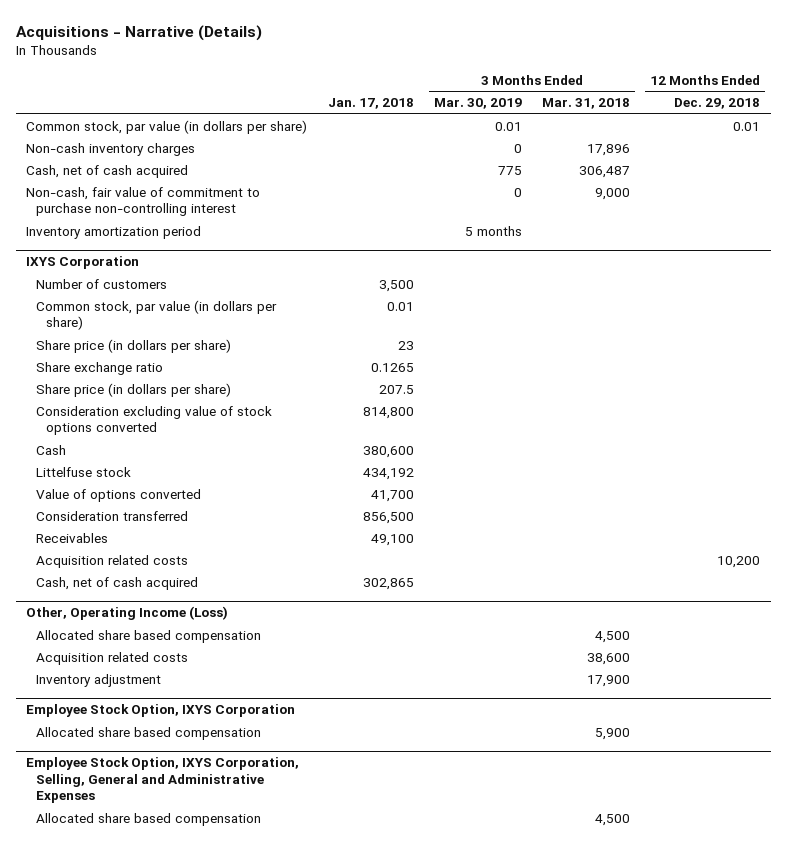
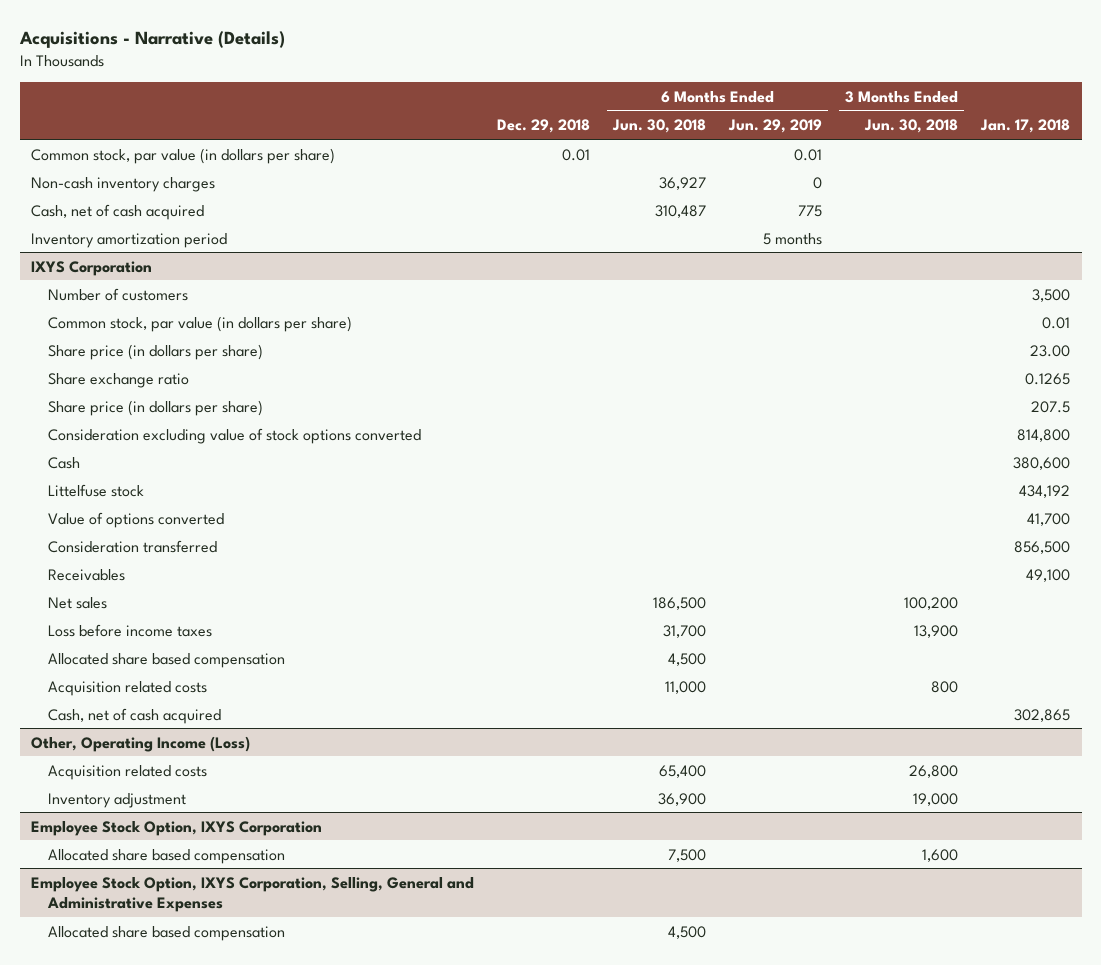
- | Jan. 17, 2018 | 3 Months Ended Mar. 30, 2019 | 3 Months Ended Mar. 31, 2018 | 12 Months Ended Dec. 29, 2018
+ | Dec. 29, 2018 | 6 Months Ended Jun. 30, 2018 | 6 Months Ended Jun. 29, 2019 | 3 Months Ended Jun. 30, 2018 | Jan. 17, 2018
- Non-cash, fair value of commitment to purchase non-controlling interest | | 0 | 9,000 |
@ IXYS Corporation
- Share price (in dollars per share) | 23 | | |
+ Share price (in dollars per share) | | | | | 23.00
+ Net sales | | 186,500 | | 100,200 |
+ Loss before income taxes | | 31,700 | | 13,900 |
+ Allocated share based compensation | | 4,500 | | |
@ Other, Operating Income (Loss)
- Allocated share based compensation | | | 4,500 |

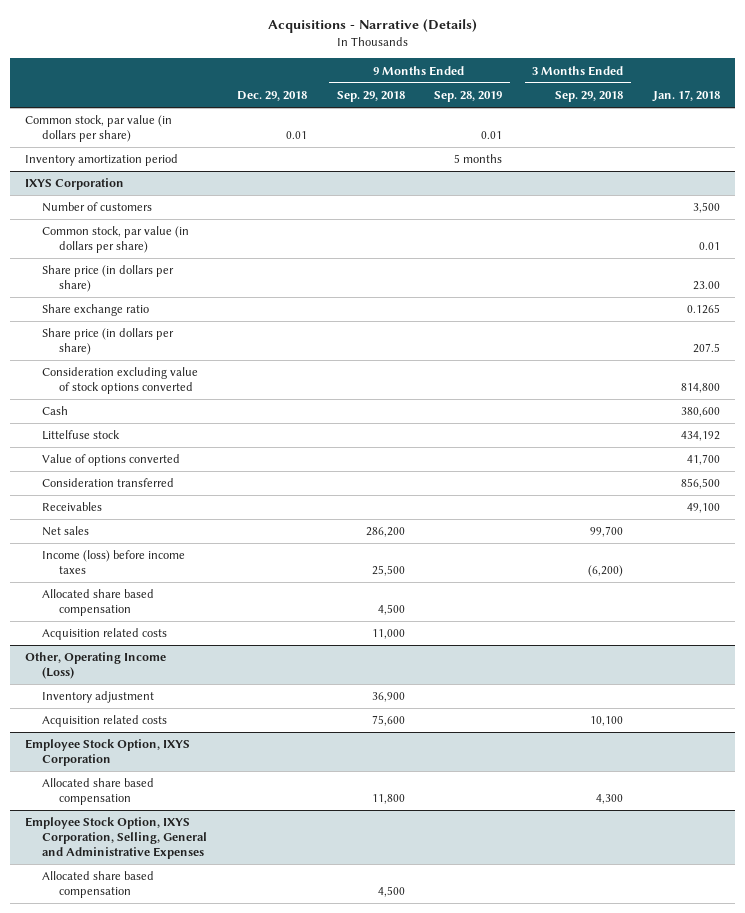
- | Dec. 29, 2018 | 6 Months Ended Jun. 30, 2018 | 6 Months Ended Jun. 29, 2019 | 3 Months Ended Jun. 30, 2018 | Jan. 17, 2018
+ | Dec. 29, 2018 | 9 Months Ended Sep. 29, 2018 | 9 Months Ended Sep. 28, 2019 | 3 Months Ended Sep. 29, 2018 | Jan. 17, 2018
- Non-cash inventory charges | | 36,927 | 0 | |
- Cash, net of cash acquired | | 310,487 | 775 | |
@ IXYS Corporation
- Loss before income taxes | | 31,700 | | 13,900 |
+ Income (loss) before income taxes | | 25,500 | | (6,200) |
- Cash, net of cash acquired | | | | | 302,865
@ Other, Operating Income (Loss)
moved down: Acquisition related costs | | 75,600 | | 10,100 |

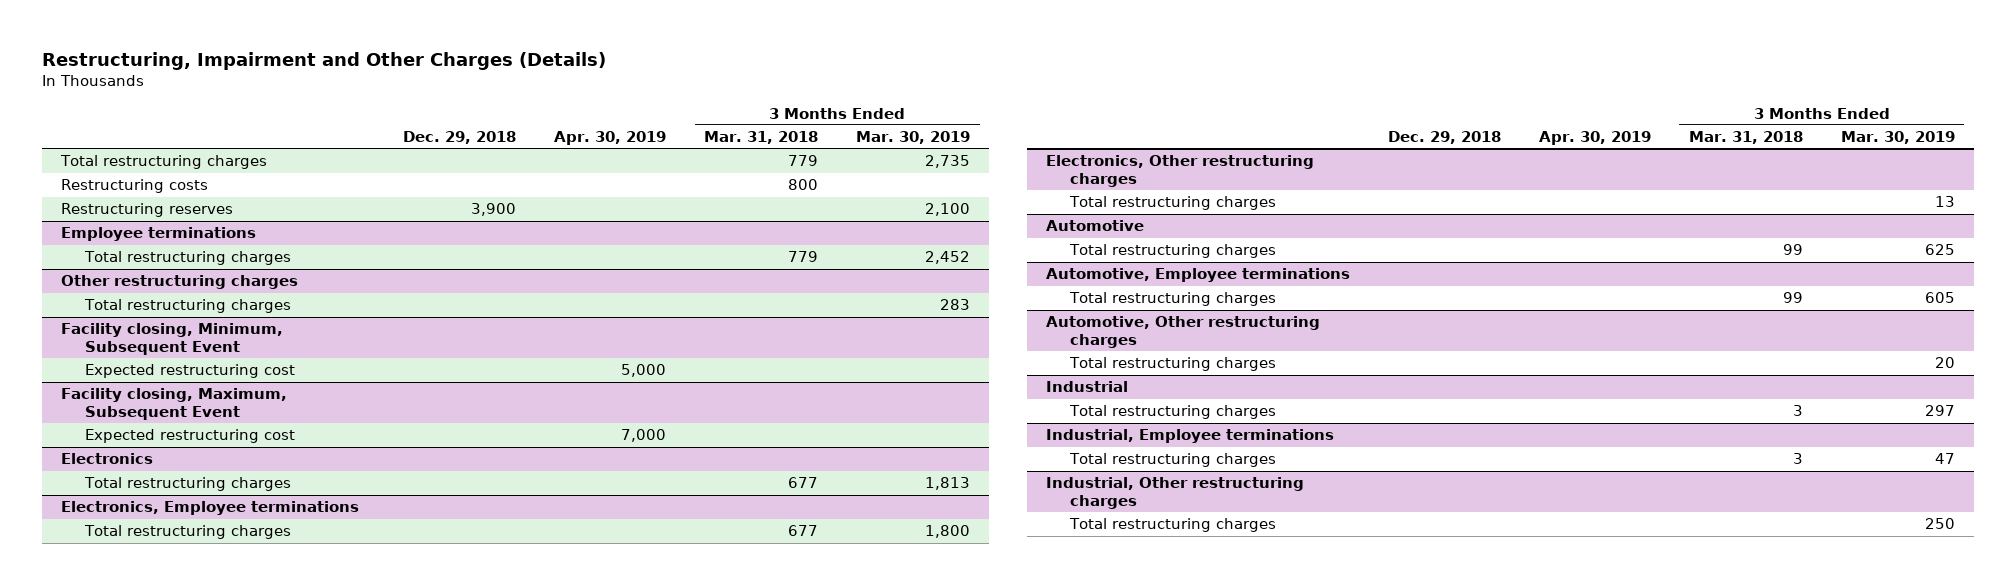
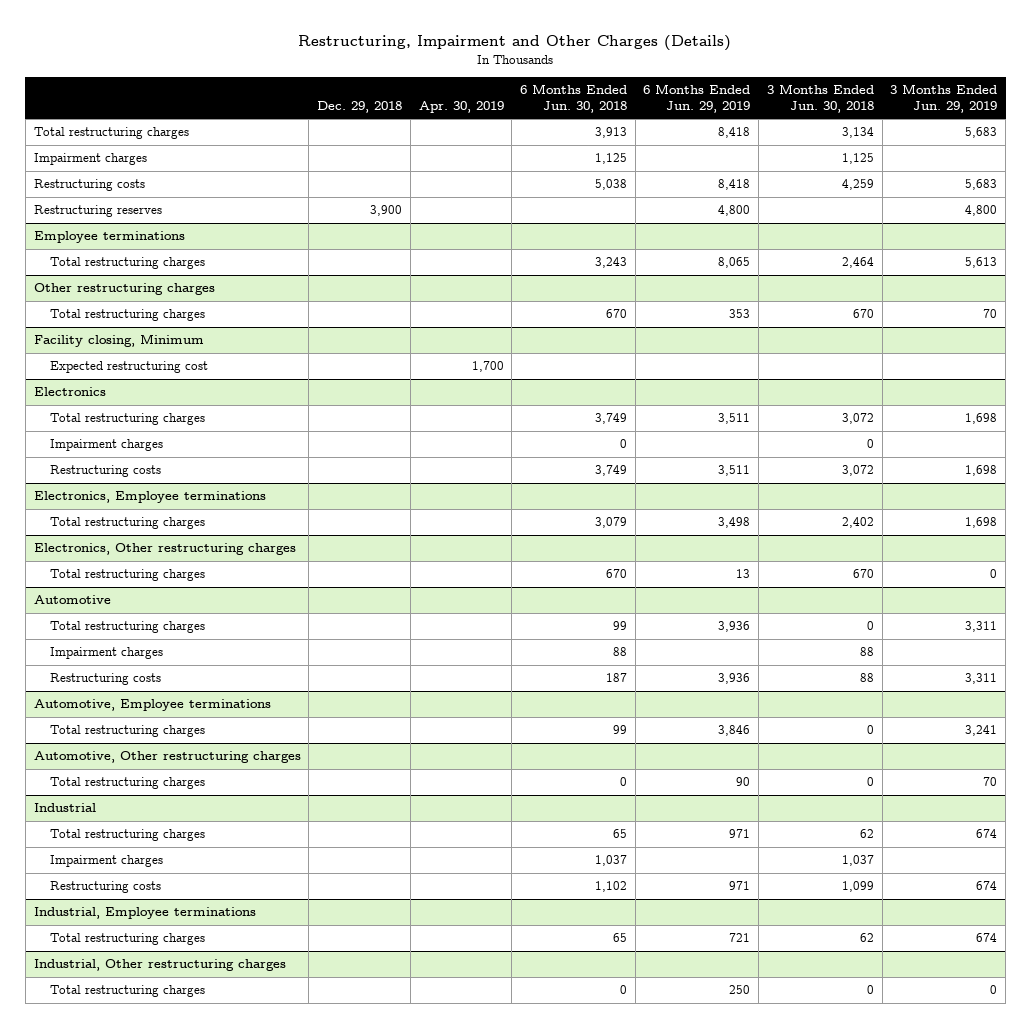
- | Dec. 29, 2018 | Apr. 30, 2019 | 3 Months Ended Mar. 31, 2018 | 3 Months Ended Mar. 30, 2019
+ | Dec. 29, 2018 | Apr. 30, 2019 | 6 Months Ended Jun. 30, 2018 | 6 Months Ended Jun. 29, 2019 | 3 Months Ended Jun. 30, 2018 | 3 Months Ended Jun. 29, 2019
+ Impairment charges | | | 1,125 | | 1,125 |
- Facility closing, Minimum, Subsequent Event
- Expected restructuring cost | | 5,000 | |
- Facility closing, Maximum, Subsequent Event
- Expected restructuring cost | | 7,000 | |
+ Facility closing, Minimum
+ Expected restructuring cost | | 1,700 | | | |
@ Electronics
+ Impairment charges | | | 0 | | 0 |
+ Restructuring costs | | | 3,749 | 3,511 | 3,072 | 1,698
@ Automotive
+ Impairment charges | | | 88 | | 88 |
+ Restructuring costs | | | 187 | 3,936 | 88 | 3,311
@ Industrial
+ Impairment charges | | | 1,037 | | 1,037 |
+ Restructuring costs | | | 1,102 | 971 | 1,099 | 674

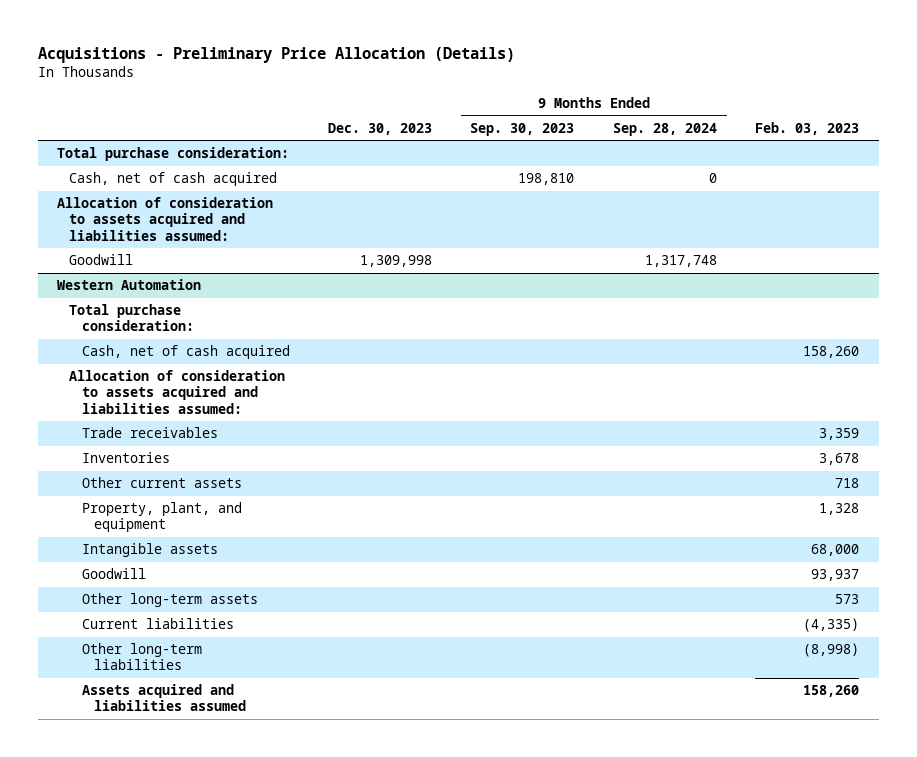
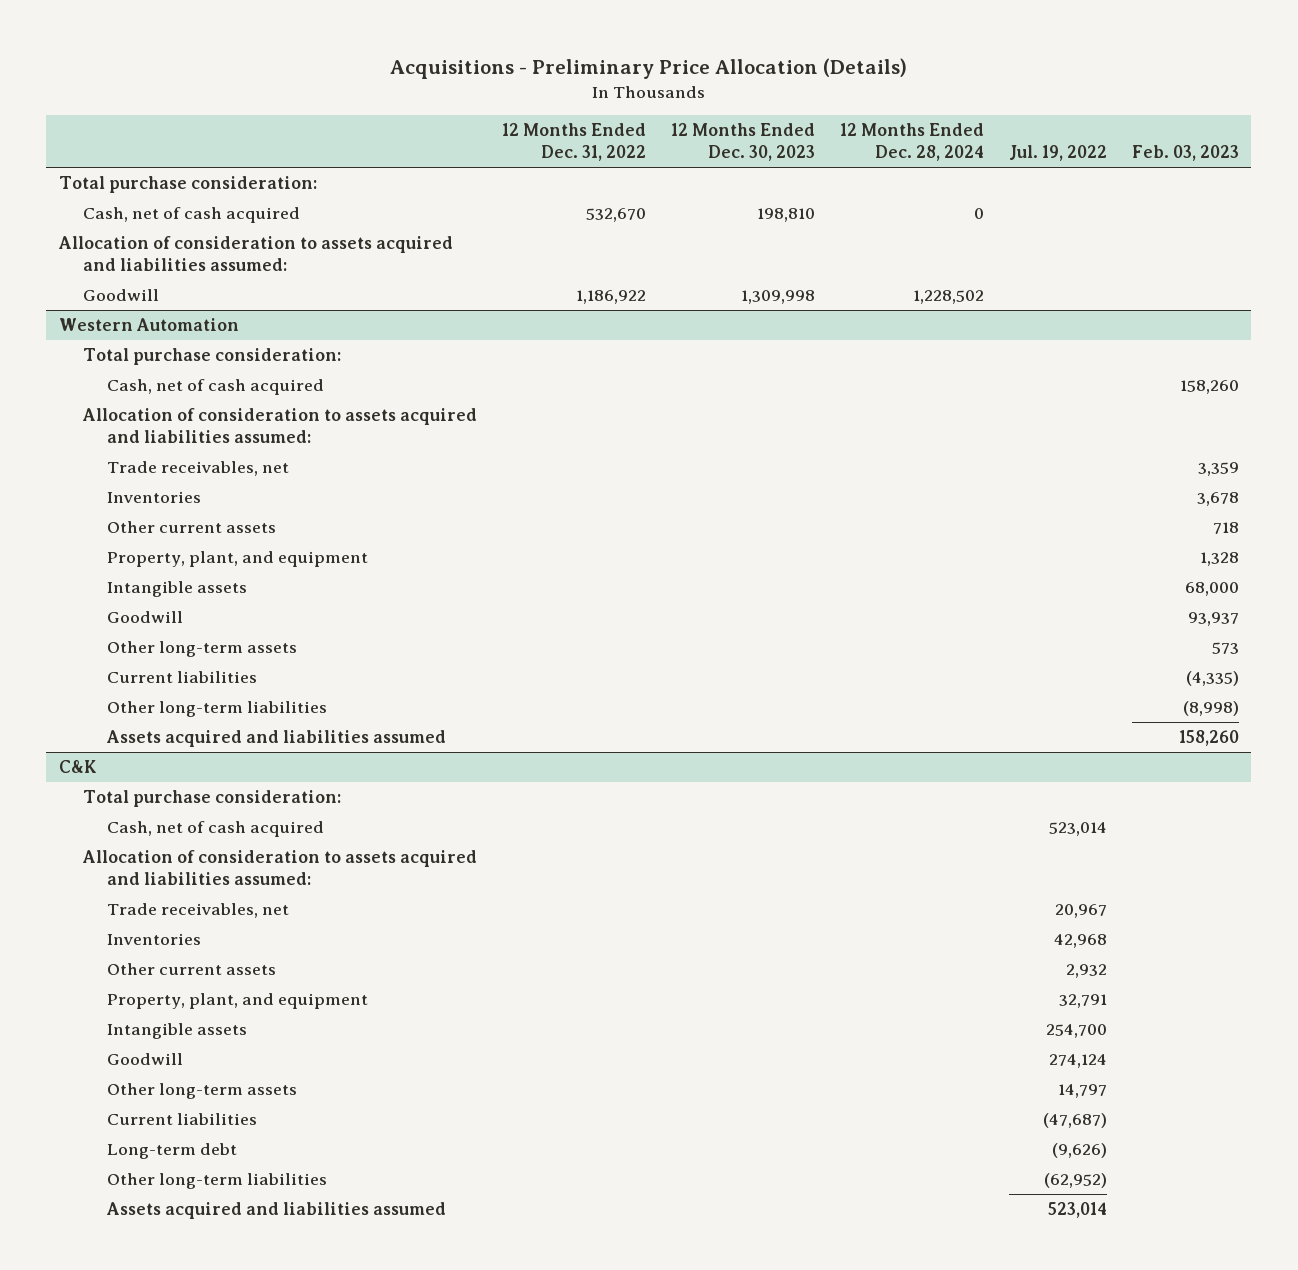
- | Dec. 30, 2023 | 9 Months Ended Sep. 30, 2023 | 9 Months Ended Sep. 28, 2024 | Feb. 03, 2023
+ | 12 Months Ended Dec. 31, 2022 | 12 Months Ended Dec. 30, 2023 | 12 Months Ended Dec. 28, 2024 | Jul. 19, 2022 | Feb. 03, 2023
@ Western Automation
- Trade receivables | | | | 3,359
+ Trade receivables, net | | | | | 3,359
+ C&K
+ Total purchase consideration:
+ Cash, net of cash acquired | | | | 523,014 |
+ Allocation of consideration to assets acquired and liabilities assumed:
+ Trade receivables, net | | | | 20,967 |
+ Inventories | | | | 42,968 |
+ Other current assets | | | | 2,932 |
+ Property, plant, and equipment | | | | 32,791 |
+ Intangible assets | | | | 254,700 |
+ Goodwill | | | | 274,124 |
+ Other long-term assets | | | | 14,797 |
+ Current liabilities | | | | (47,687) |
+ Long-term debt | | | | (9,626) |
+ Other long-term liabilities | | | | (62,952) |
+ Assets acquired and liabilities assumed | | | | 523,014 |

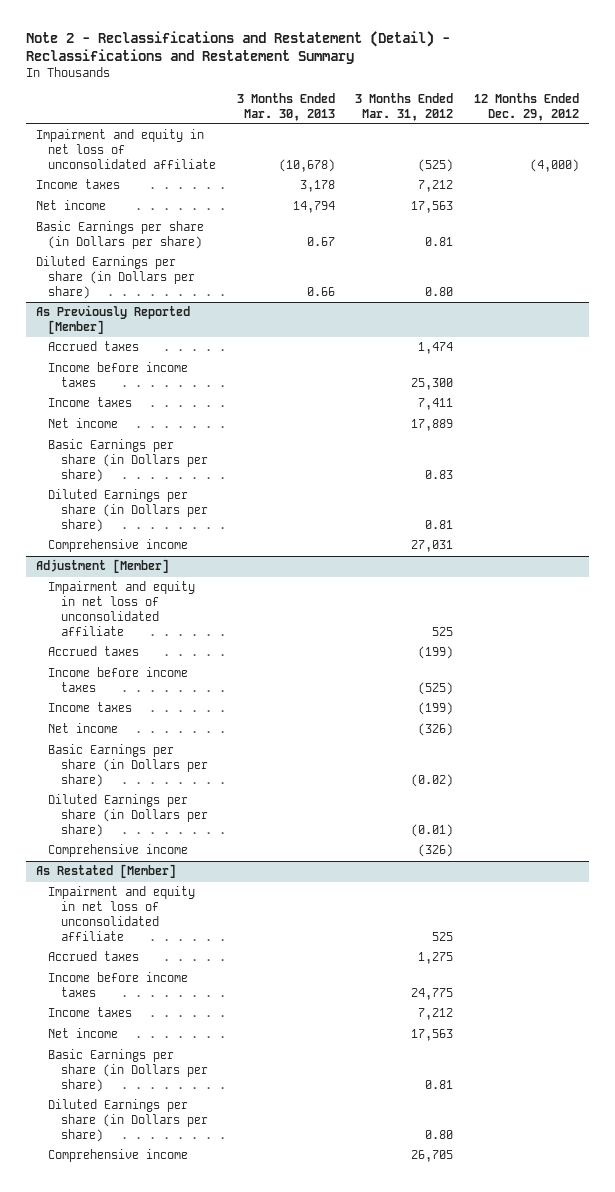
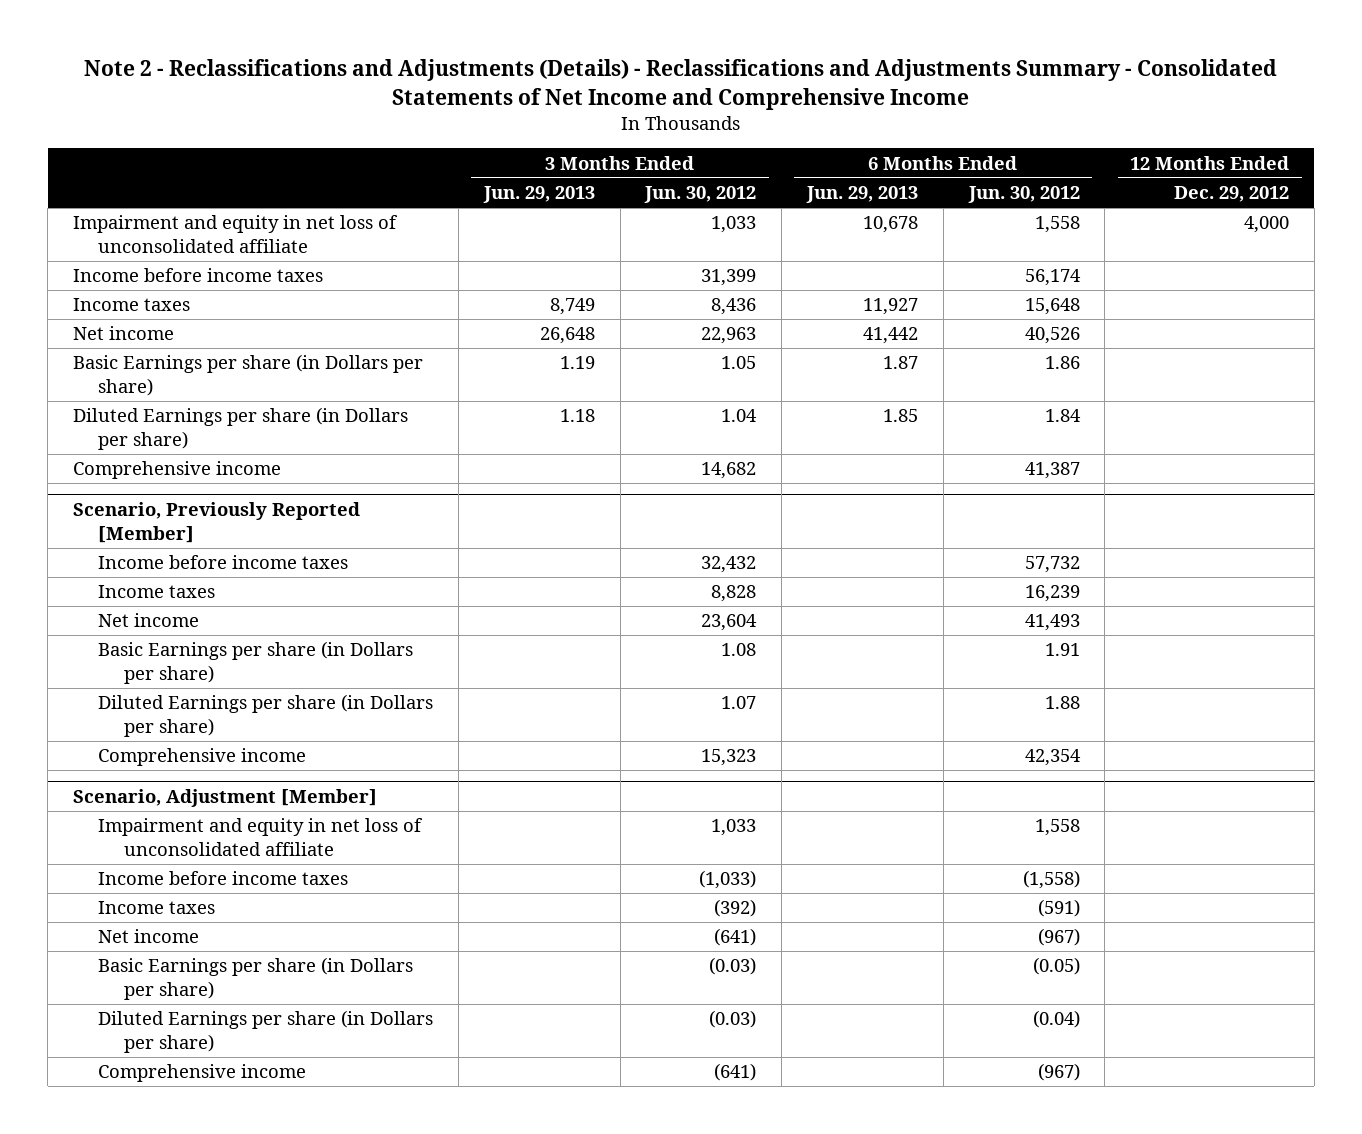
- Note 2 - Reclassifications and Restatement (Detail) - Reclassifications and Restatement Summary
+ Note 2 - Reclassifications and Adjustments (Details) - Reclassifications and Adjustments Summary - Consolidated Statements of Net Income and Comprehensive Income
- | 3 Months Ended Mar. 30, 2013 | 3 Months Ended Mar. 31, 2012 | 12 Months Ended Dec. 29, 2012
+ | 3 Months Ended Jun. 29, 2013 | 3 Months Ended Jun. 30, 2012 | 6 Months Ended Jun. 29, 2013 | 6 Months Ended Jun. 30, 2012 | 12 Months Ended Dec. 29, 2012
- Impairment and equity in net loss of unconsolidated affiliate | (10,678) | (525) | (4,000)
+ Impairment and equity in net loss of unconsolidated affiliate | | 1,033 | 10,678 | 1,558 | 4,000
+ Income before income taxes | | 31,399 | | 56,174 |
- As Previously Reported [Member]
- Accrued taxes | | 1,474 |
+ Comprehensive income | | 14,682 | | 41,387 |
+ Scenario, Previously Reported [Member]
- Adjustment [Member]
+ Scenario, Adjustment [Member]
- Accrued taxes | | (199) |
- As Restated [Member]
- Impairment and equity in net loss of unconsolidated affiliate | | 525 |
- Accrued taxes | | 1,275 |
- Income before income taxes | | 24,775 |
- Income taxes | | 7,212 |
- Net income | | 17,563 |
- Basic Earnings per share (in Dollars per share) | | 0.81 |
- Diluted Earnings per share (in Dollars per share) | | 0.80 |
- Comprehensive income | | 26,705 |

